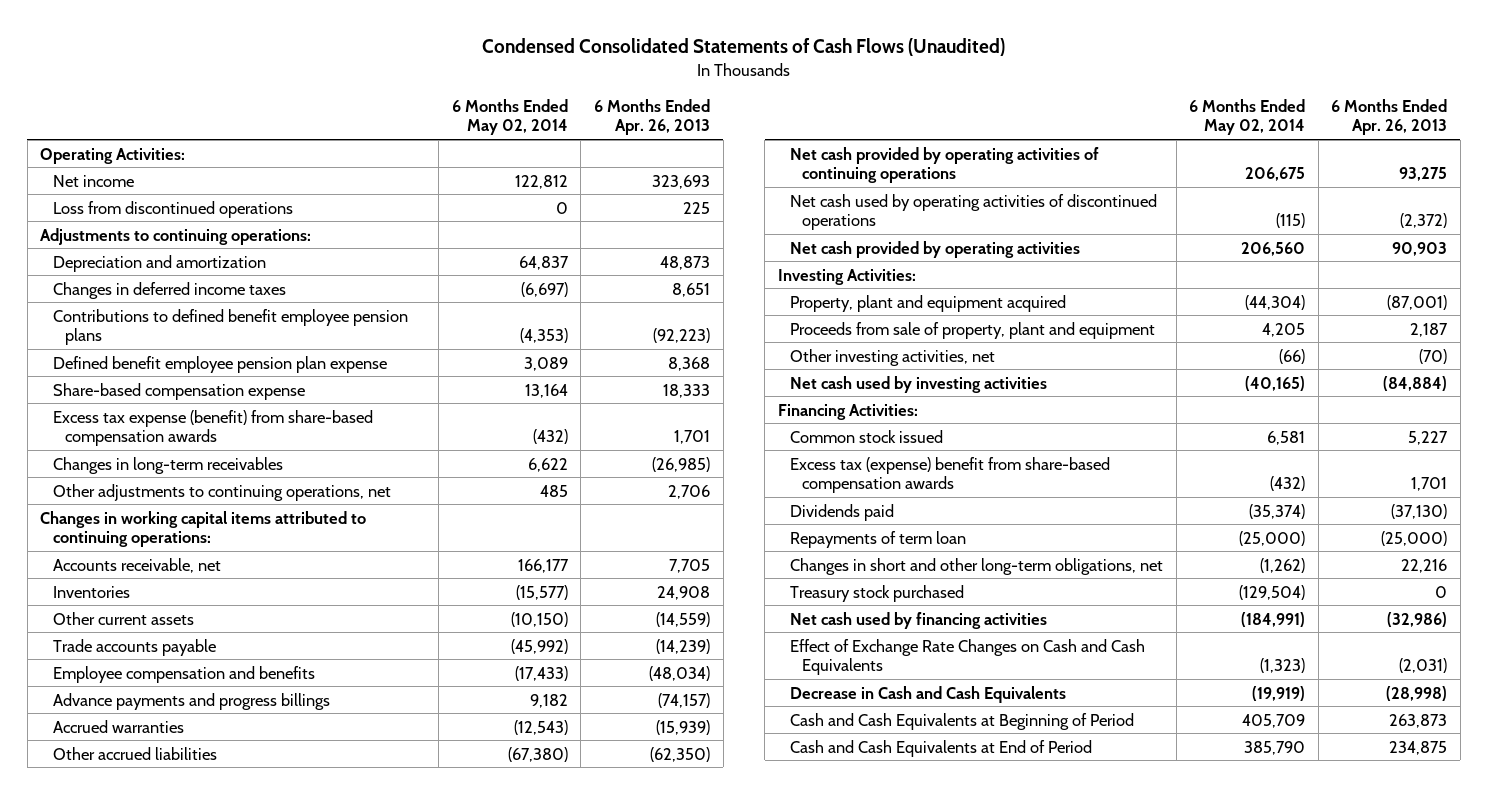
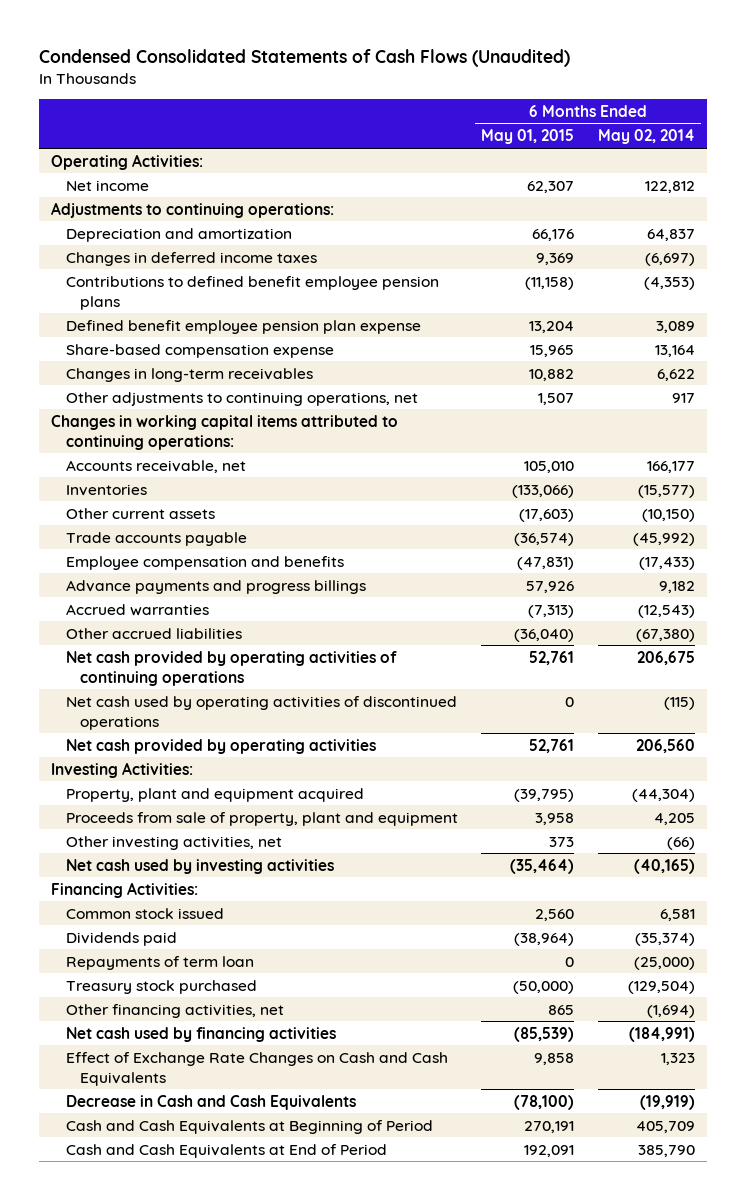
- | 6 Months Ended May 02, 2014 | 6 Months Ended Apr. 26, 2013
+ | 6 Months Ended May 01, 2015 | 6 Months Ended May 02, 2014
- Loss from discontinued operations | 0 | 225
- Excess tax expense (benefit) from share-based compensation awards | (432) | 1,701
- Other adjustments to continuing operations, net | 485 | 2,706
+ Other adjustments to continuing operations, net | 1,507 | 917
- Excess tax (expense) benefit from share-based compensation awards | (432) | 1,701
- Changes in short and other long-term obligations, net | (1,262) | 22,216
+ Other financing activities, net | 865 | (1,694)
- Effect of Exchange Rate Changes on Cash and Cash Equivalents | (1,323) | (2,031)
+ Effect of Exchange Rate Changes on Cash and Cash Equivalents | 9,858 | 1,323

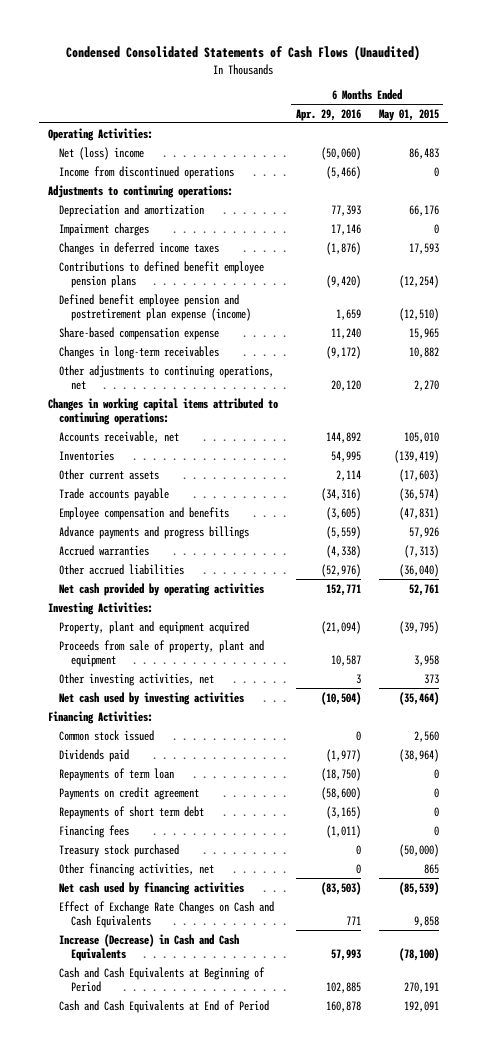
- | 6 Months Ended May 01, 2015 | 6 Months Ended May 02, 2014
+ | 6 Months Ended Apr. 29, 2016 | 6 Months Ended May 01, 2015
- Net income | 62,307 | 122,812
+ Net (loss) income | (50,060) | 86,483
+ Income from discontinued operations | (5,466) | 0
- Changes in deferred income taxes | 9,369 | (6,697)
- Contributions to defined benefit employee pension plans | (11,158) | (4,353)
- Defined benefit employee pension plan expense | 13,204 | 3,089
+ Impairment charges | 17,146 | 0
+ Changes in deferred income taxes | (1,876) | 17,593
+ Contributions to defined benefit employee pension plans | (9,420) | (12,254)
+ Defined benefit employee pension and postretirement plan expense (income) | 1,659 | (12,510)
- Other adjustments to continuing operations, net | 1,507 | 917
+ Other adjustments to continuing operations, net | 20,120 | 2,270
- Inventories | (133,066) | (15,577)
+ Inventories | 54,995 | (139,419)
- Net cash provided by operating activities of continuing operations | 52,761 | 206,675
- Net cash used by operating activities of discontinued operations | 0 | (115)
+ Payments on credit agreement | (58,600) | 0
+ Repayments of short term debt | (3,165) | 0
+ Financing fees | (1,011) | 0
- Decrease in Cash and Cash Equivalents | (78,100) | (19,919)
+ Increase (Decrease) in Cash and Cash Equivalents | 57,993 | (78,100)

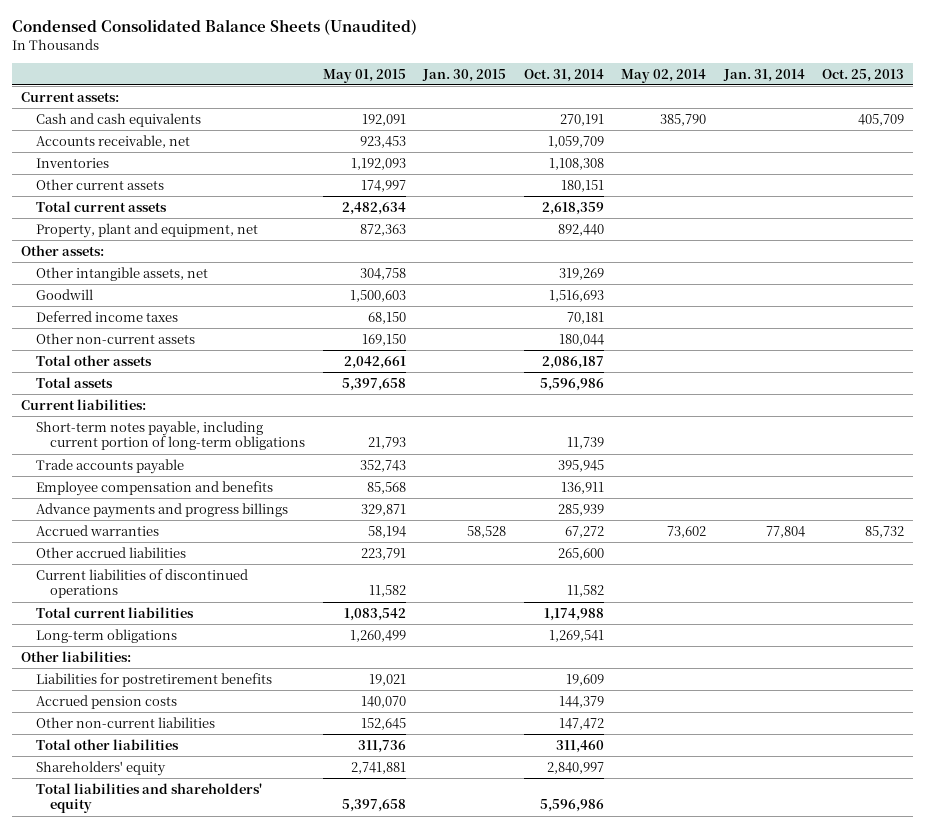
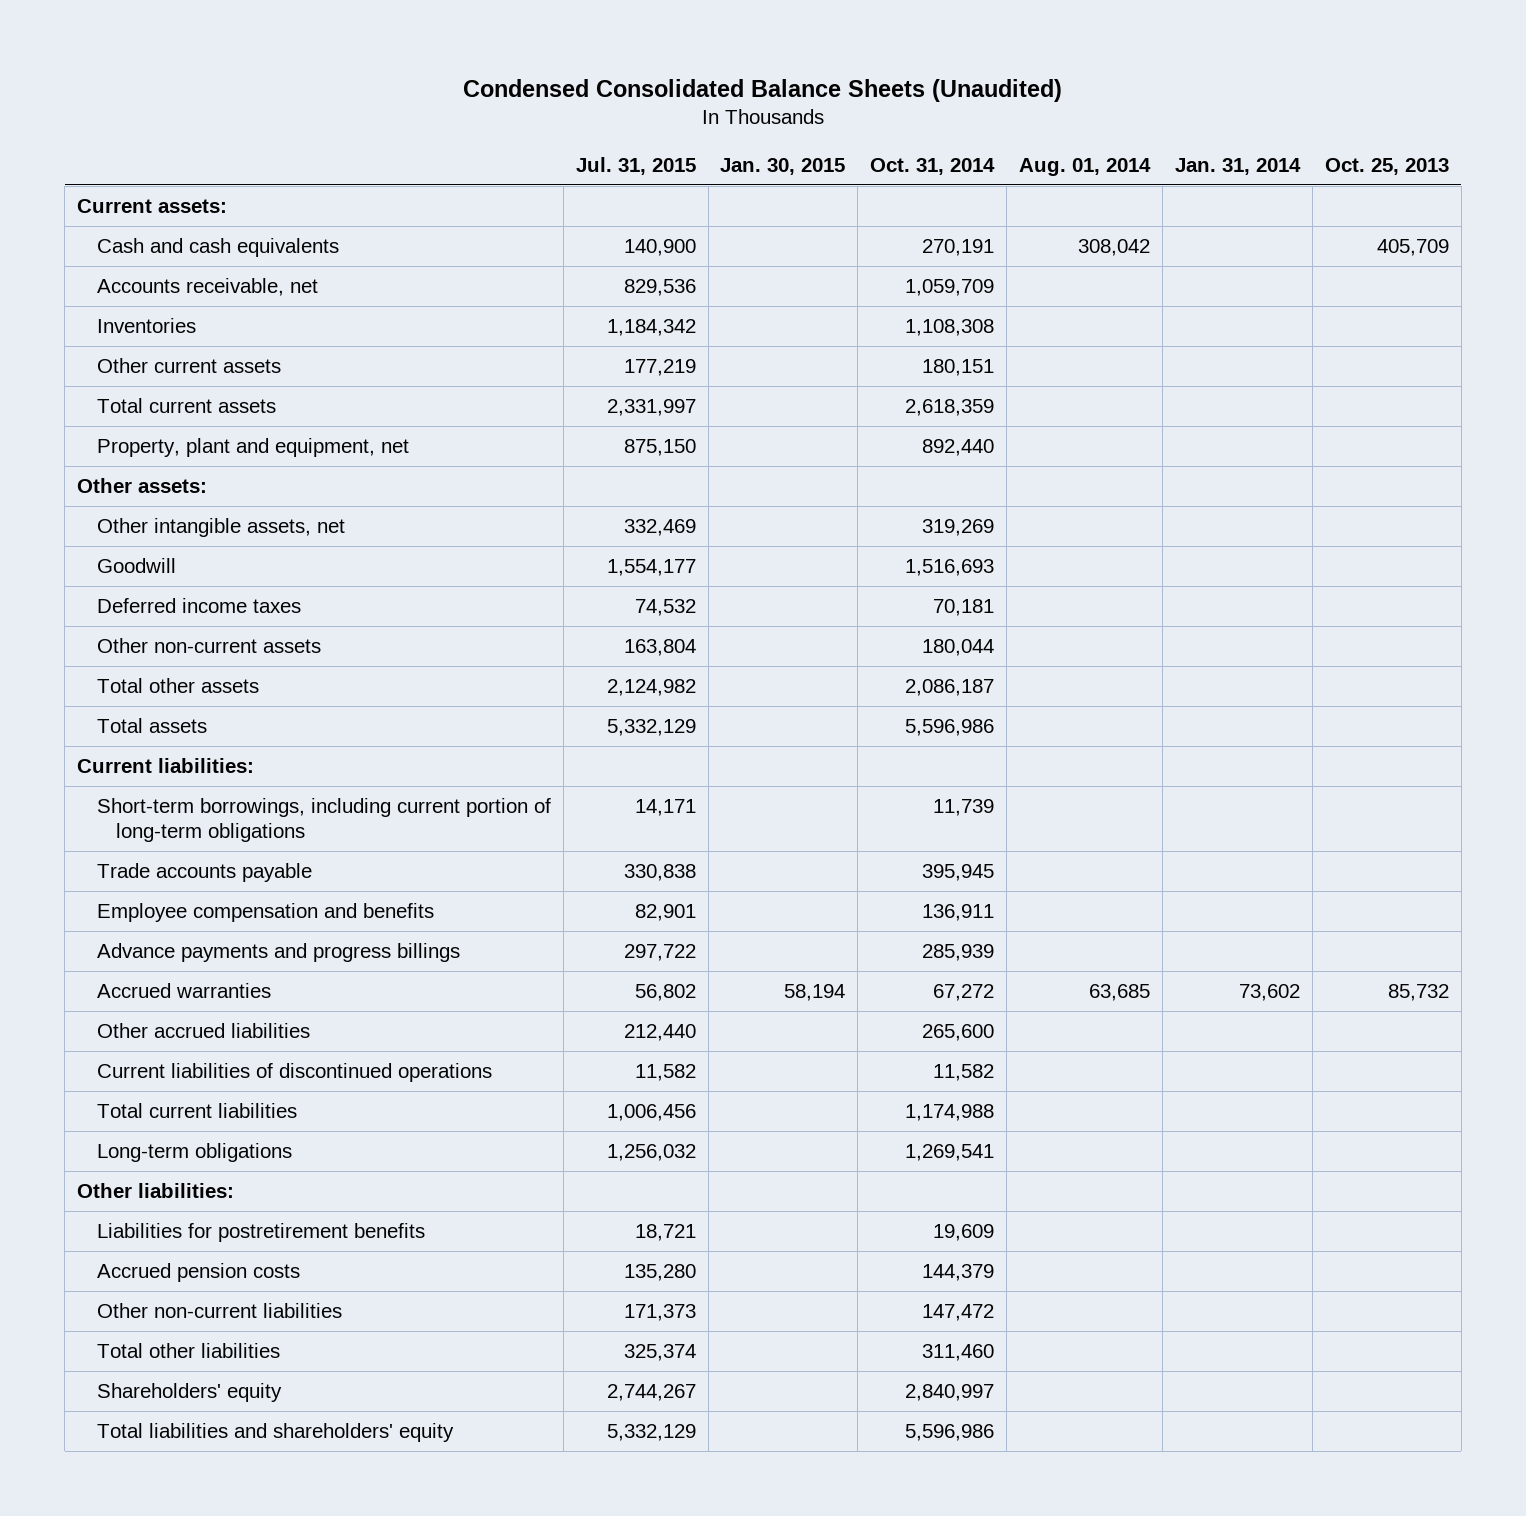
- | May 01, 2015 | Jan. 30, 2015 | Oct. 31, 2014 | May 02, 2014 | Jan. 31, 2014 | Oct. 25, 2013
+ | Jul. 31, 2015 | Jan. 30, 2015 | Oct. 31, 2014 | Aug. 01, 2014 | Jan. 31, 2014 | Oct. 25, 2013
- Short-term notes payable, including current portion of long-term obligations | 21,793 | | 11,739 | | |
+ Short-term borrowings, including current portion of long-term obligations | 14,171 | | 11,739 | | |
- Accrued warranties | 58,194 | 58,528 | 67,272 | 73,602 | 77,804 | 85,732
+ Accrued warranties | 56,802 | 58,194 | 67,272 | 63,685 | 73,602 | 85,732

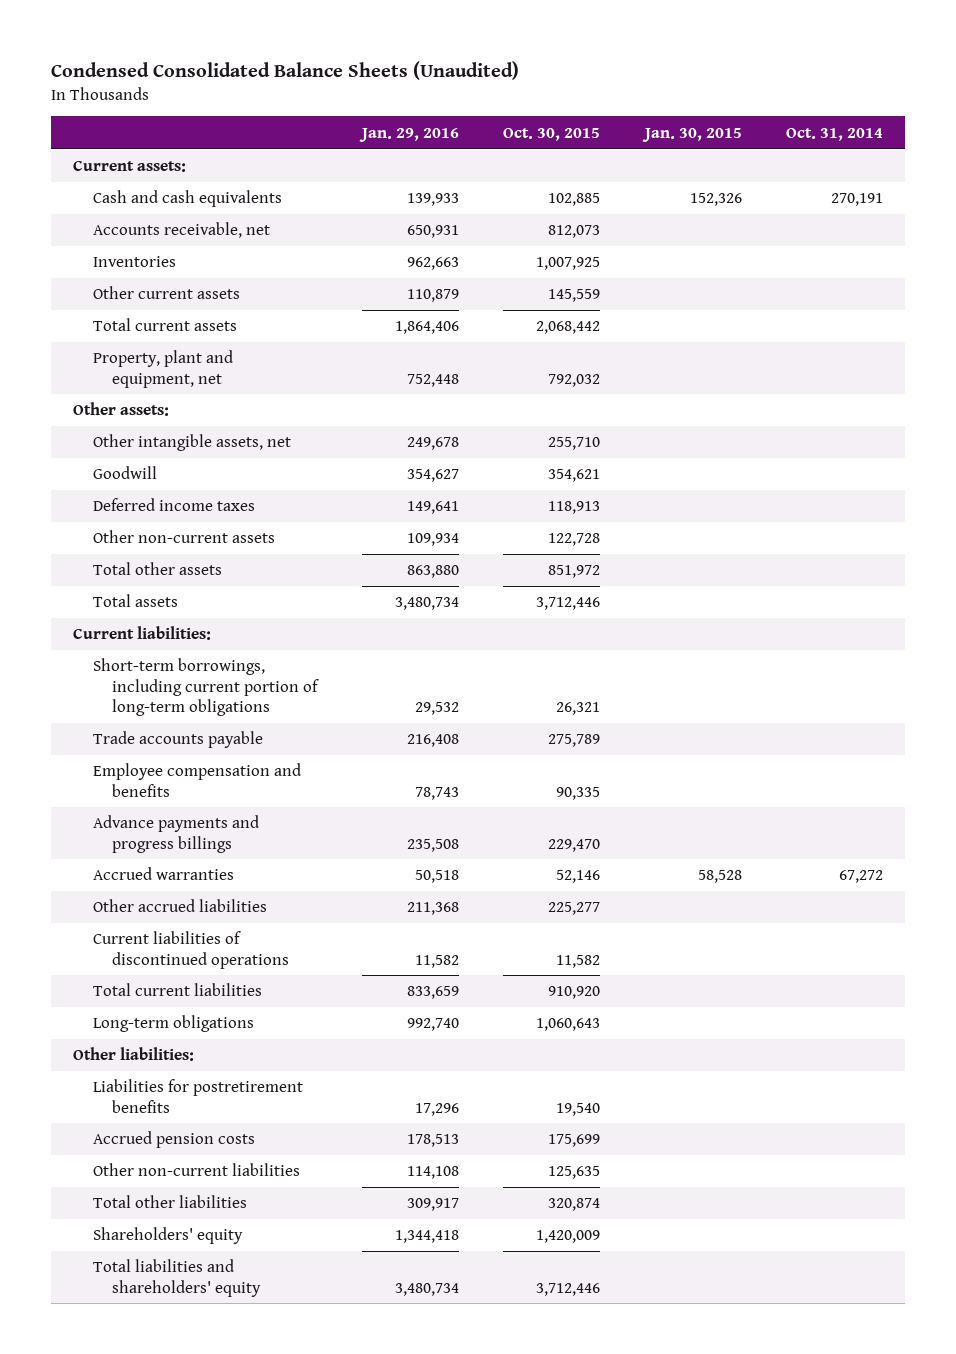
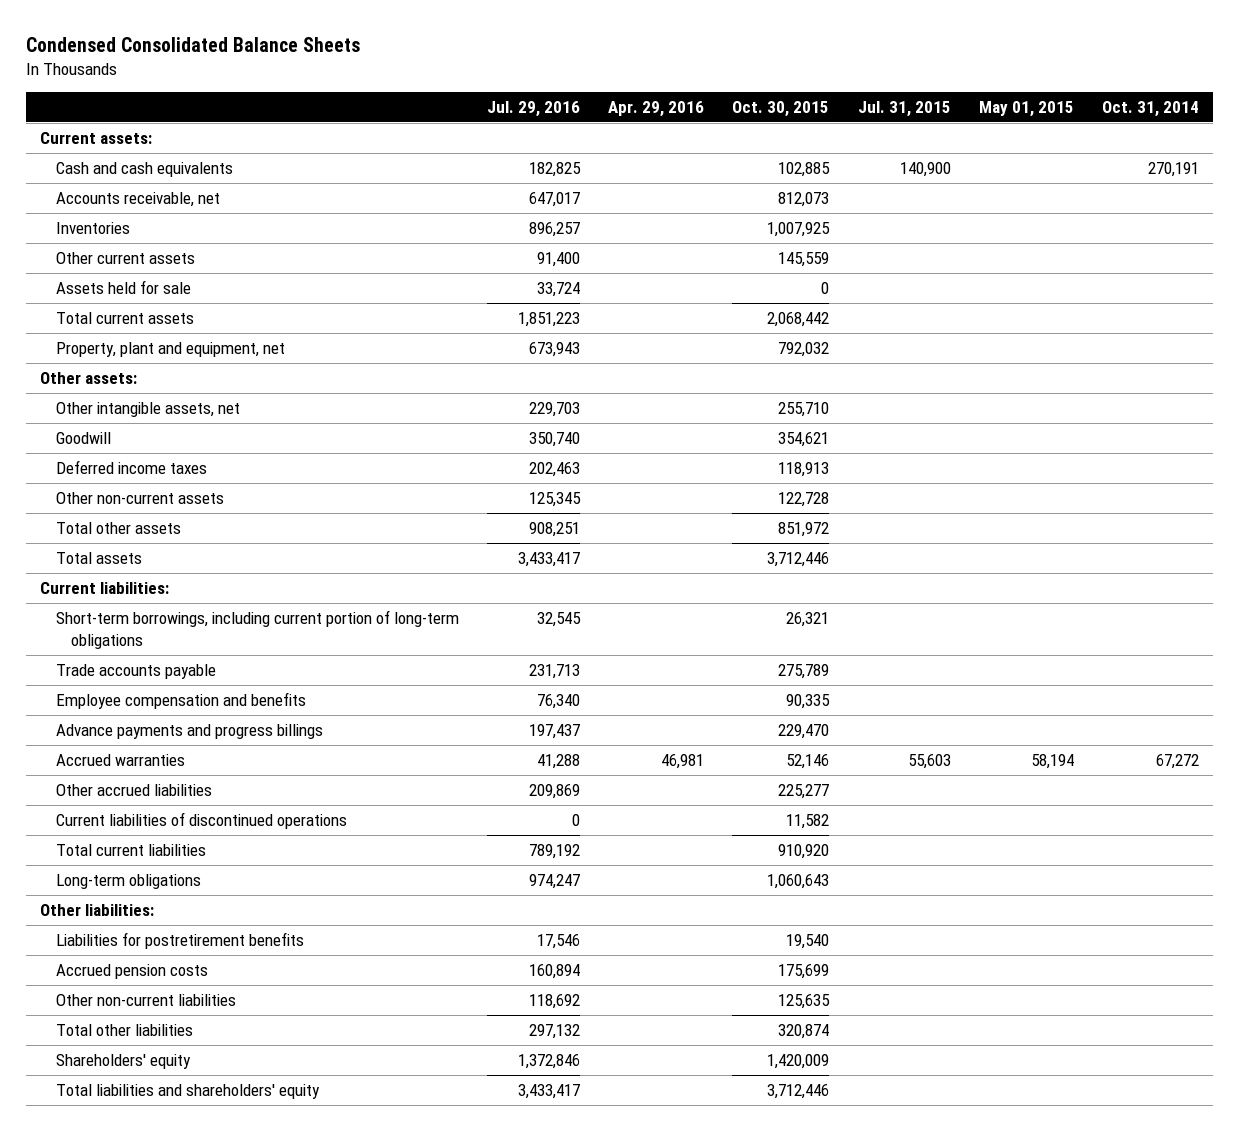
- Condensed Consolidated Balance Sheets (Unaudited)
+ Condensed Consolidated Balance Sheets
- | Jan. 29, 2016 | Oct. 30, 2015 | Jan. 30, 2015 | Oct. 31, 2014
+ | Jul. 29, 2016 | Apr. 29, 2016 | Oct. 30, 2015 | Jul. 31, 2015 | May 01, 2015 | Oct. 31, 2014
+ Assets held for sale | 33,724 | | 0 | | |

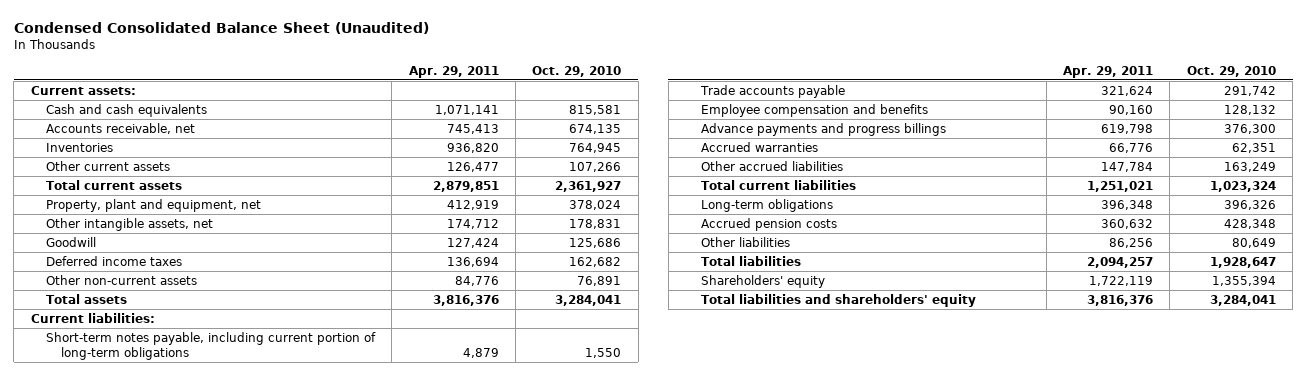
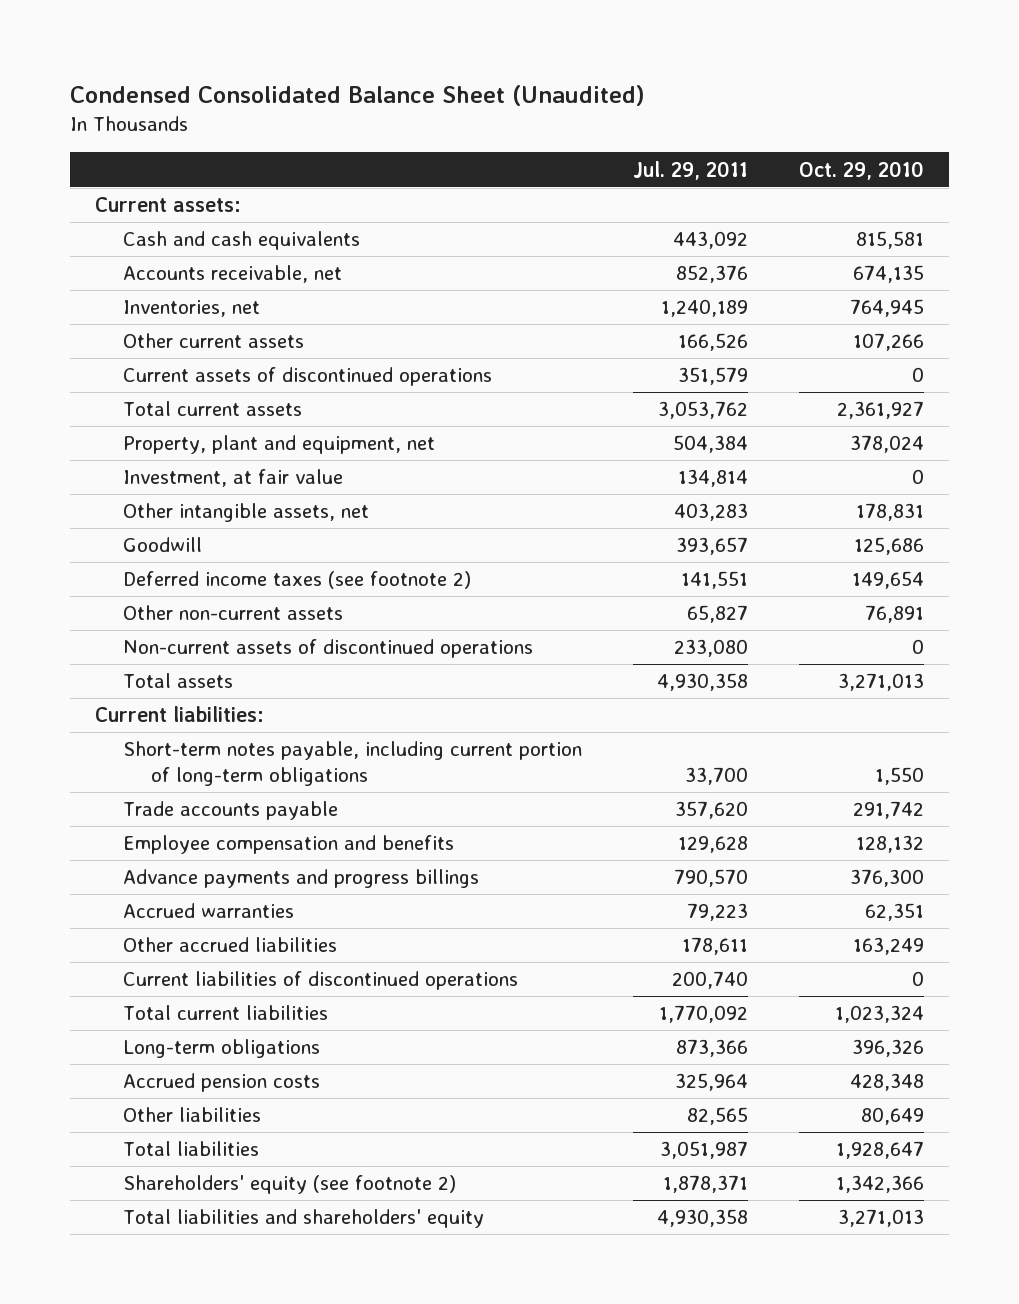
- | Apr. 29, 2011 | Oct. 29, 2010
+ | Jul. 29, 2011 | Oct. 29, 2010
- Inventories | 936,820 | 764,945
+ Inventories, net | 1,240,189 | 764,945
+ Current assets of discontinued operations | 351,579 | 0
+ Investment, at fair value | 134,814 | 0
- Deferred income taxes | 136,694 | 162,682
+ Deferred income taxes (see footnote 2) | 141,551 | 149,654
- Total assets | 3,816,376 | 3,284,041
+ Non-current assets of discontinued operations | 233,080 | 0
+ Total assets | 4,930,358 | 3,271,013
+ Current liabilities of discontinued operations | 200,740 | 0
- Shareholders' equity | 1,722,119 | 1,355,394
- Total liabilities and shareholders' equity | 3,816,376 | 3,284,041
+ Shareholders' equity (see footnote 2) | 1,878,371 | 1,342,366
+ Total liabilities and shareholders' equity | 4,930,358 | 3,271,013

